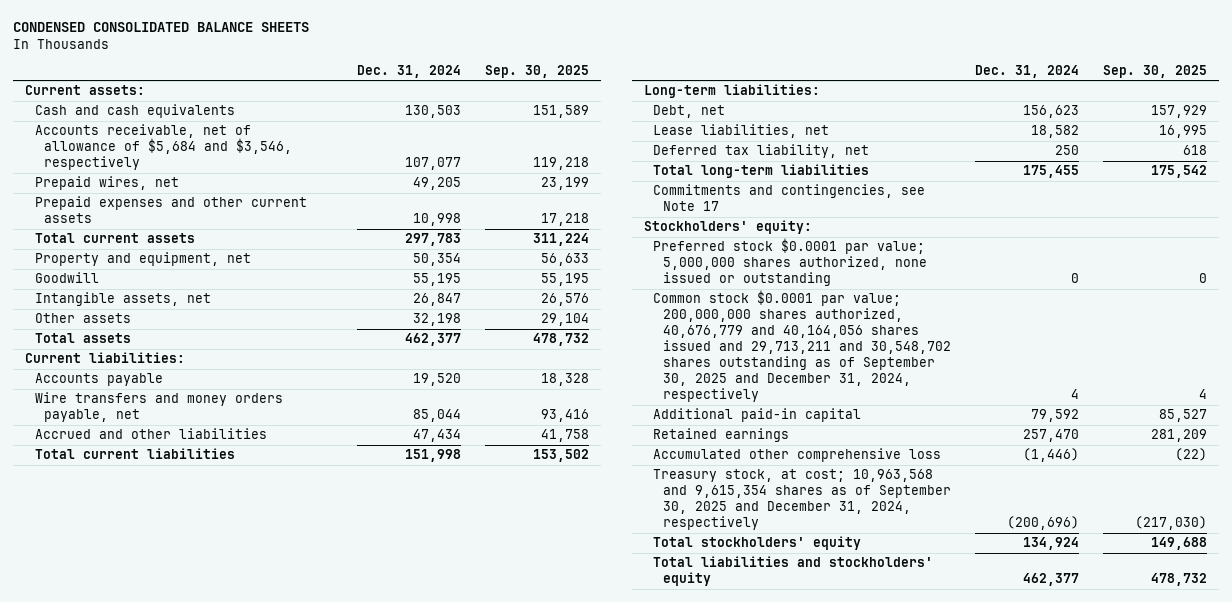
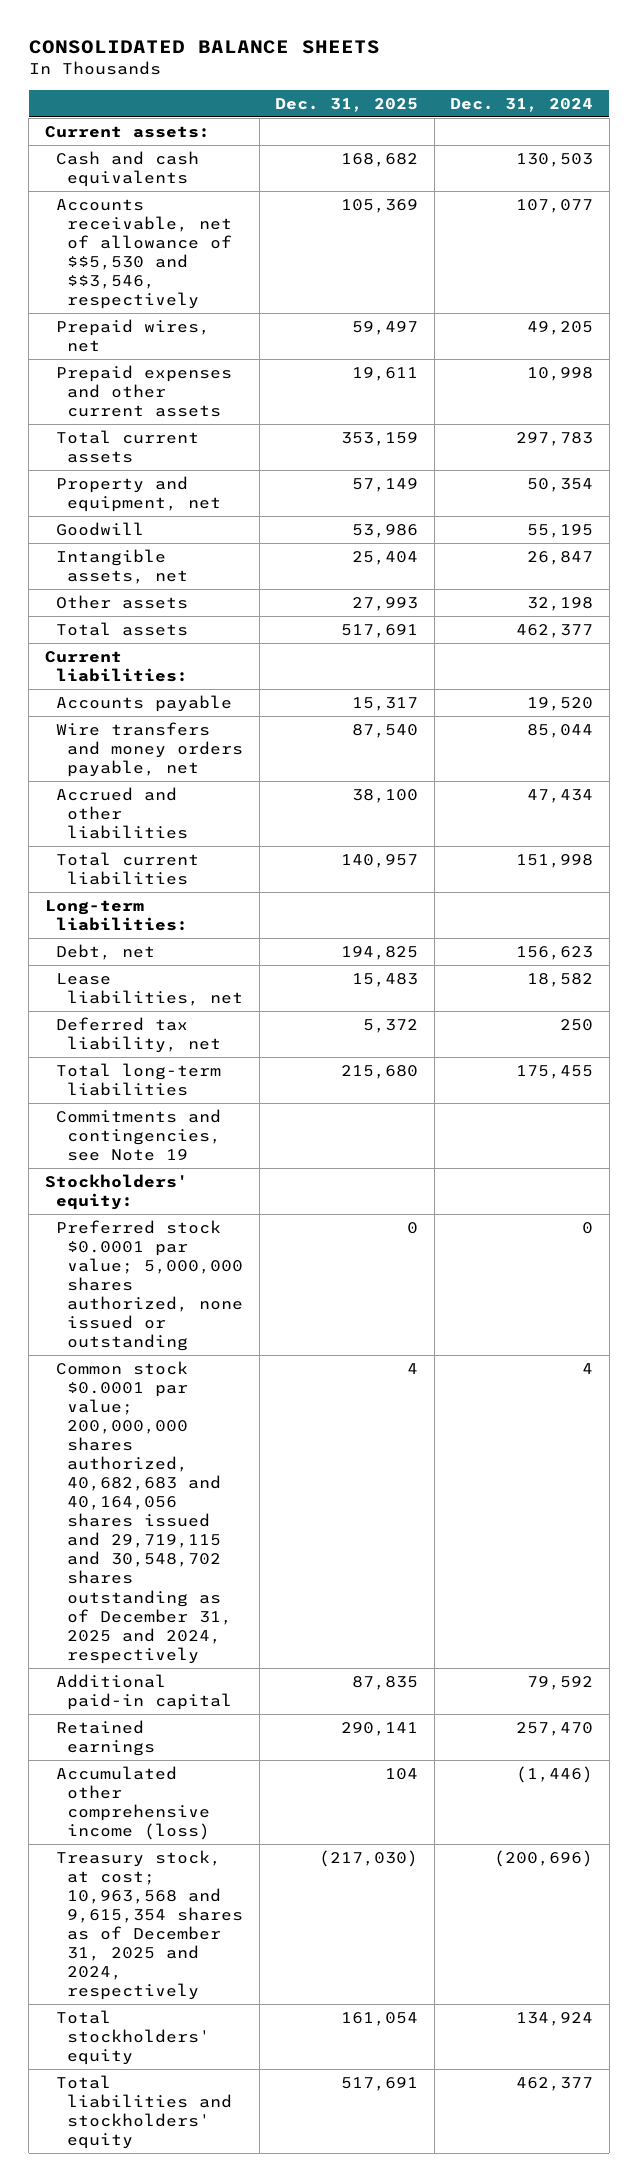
- CONDENSED CONSOLIDATED BALANCE SHEETS
+ CONSOLIDATED BALANCE SHEETS
- | Dec. 31, 2024 | Sep. 30, 2025
+ | Dec. 31, 2025 | Dec. 31, 2024
- Accounts receivable, net of allowance of $5,684 and $3,546, respectively | 107,077 | 119,218
+ Accounts receivable, net of allowance of $$5,530 and $$3,546, respectively | 105,369 | 107,077
- Commitments and contingencies, see Note 17
+ Commitments and contingencies, see Note 19
- Common stock $0.0001 par value; 200,000,000 shares authorized, 40,676,779 and 40,164,056 shares issued and 29,713,211 and 30,548,702 shares outstanding as of September 30, 2025 and December 31, 2024, respectively | 4 | 4
+ Common stock $0.0001 par value; 200,000,000 shares authorized, 40,682,683 and 40,164,056 shares issued and 29,719,115 and 30,548,702 shares outstanding as of December 31, 2025 and 2024, respectively | 4 | 4
- Accumulated other comprehensive loss | (1,446) | (22)
- Treasury stock, at cost; 10,963,568 and 9,615,354 shares as of September 30, 2025 and December 31, 2024, respectively | (200,696) | (217,030)
+ Accumulated other comprehensive income (loss) | 104 | (1,446)
+ Treasury stock, at cost; 10,963,568 and 9,615,354 shares as of December 31, 2025 and 2024, respectively | (217,030) | (200,696)

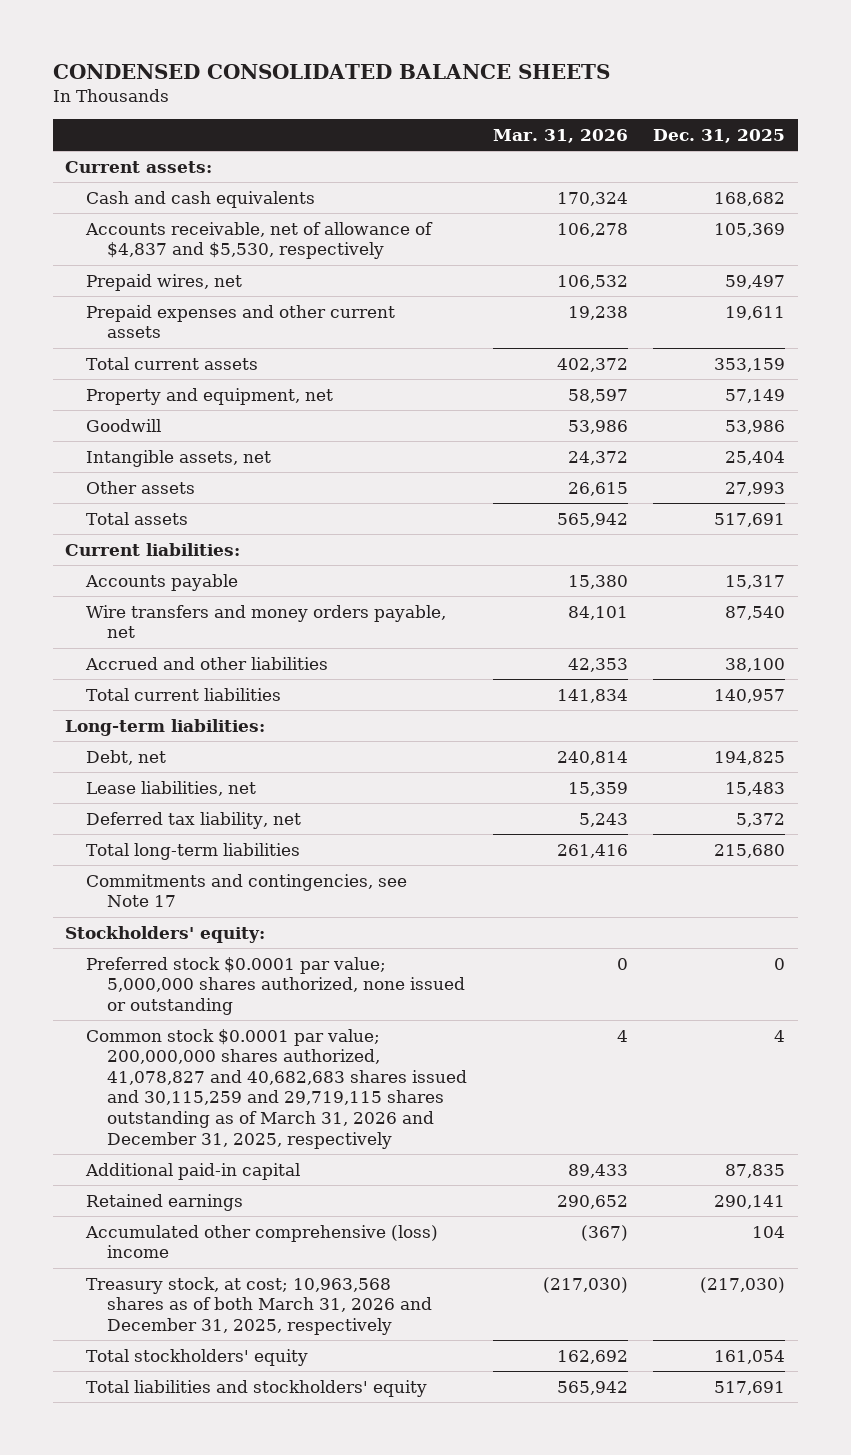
- CONSOLIDATED BALANCE SHEETS
+ CONDENSED CONSOLIDATED BALANCE SHEETS
- | Dec. 31, 2025 | Dec. 31, 2024
+ | Mar. 31, 2026 | Dec. 31, 2025
- Accounts receivable, net of allowance of $$5,530 and $$3,546, respectively | 105,369 | 107,077
+ Accounts receivable, net of allowance of $4,837 and $5,530, respectively | 106,278 | 105,369
- Commitments and contingencies, see Note 19
+ Commitments and contingencies, see Note 17
- Common stock $0.0001 par value; 200,000,000 shares authorized, 40,682,683 and 40,164,056 shares issued and 29,719,115 and 30,548,702 shares outstanding as of December 31, 2025 and 2024, respectively | 4 | 4
+ Common stock $0.0001 par value; 200,000,000 shares authorized, 41,078,827 and 40,682,683 shares issued and 30,115,259 and 29,719,115 shares outstanding as of March 31, 2026 and December 31, 2025, respectively | 4 | 4
- Accumulated other comprehensive income (loss) | 104 | (1,446)
- Treasury stock, at cost; 10,963,568 and 9,615,354 shares as of December 31, 2025 and 2024, respectively | (217,030) | (200,696)
+ Accumulated other comprehensive (loss) income | (367) | 104
+ Treasury stock, at cost; 10,963,568 shares as of both March 31, 2026 and December 31, 2025, respectively | (217,030) | (217,030)

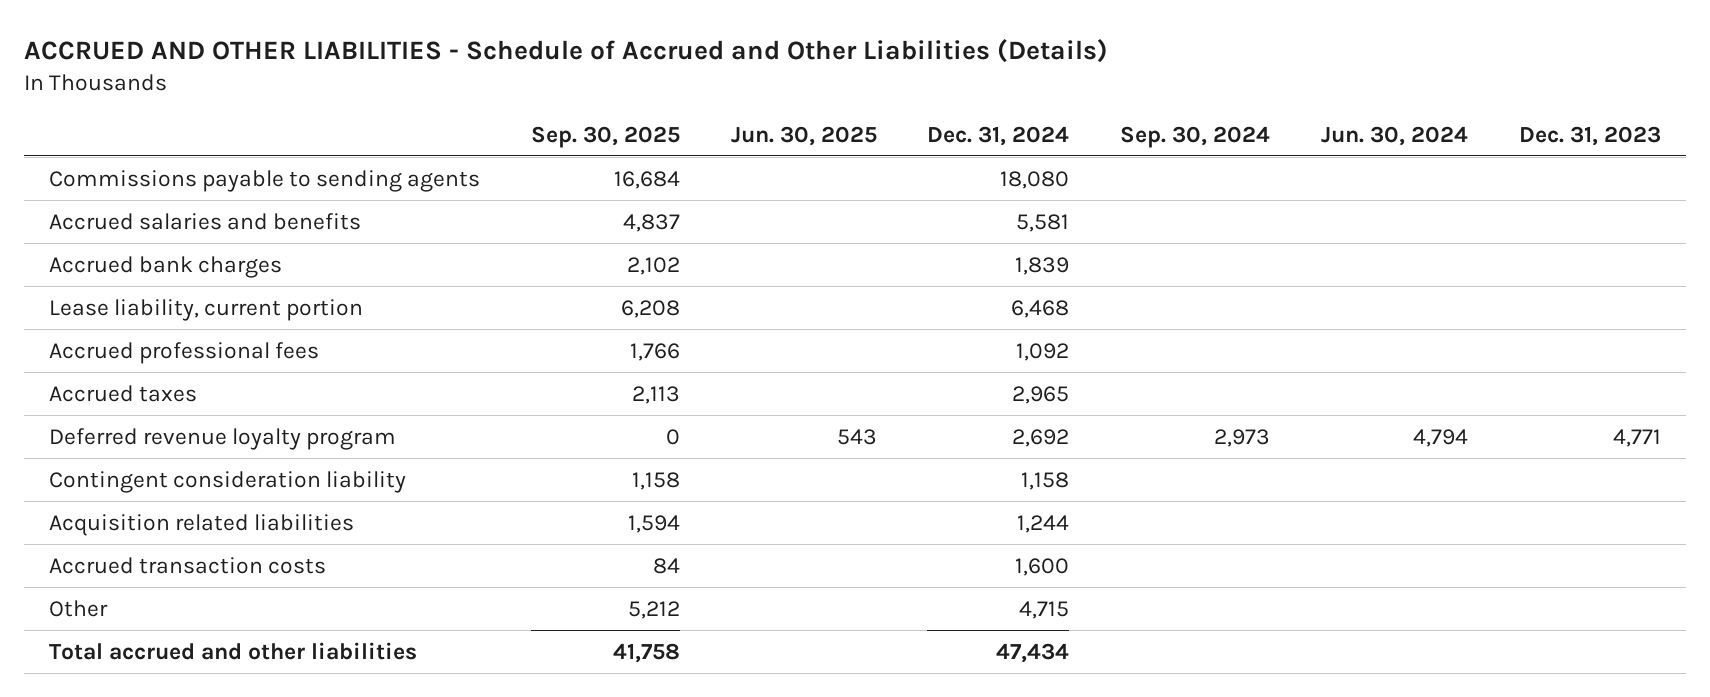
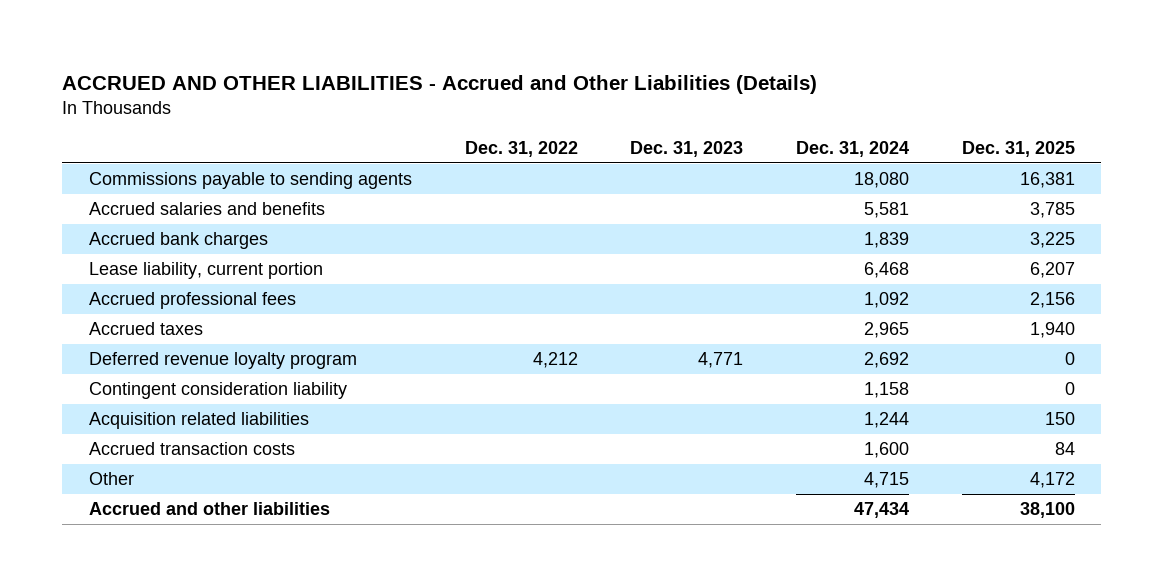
- ACCRUED AND OTHER LIABILITIES - Schedule of Accrued and Other Liabilities (Details)
+ ACCRUED AND OTHER LIABILITIES - Accrued and Other Liabilities (Details)
- | Sep. 30, 2025 | Jun. 30, 2025 | Dec. 31, 2024 | Sep. 30, 2024 | Jun. 30, 2024 | Dec. 31, 2023
+ | Dec. 31, 2022 | Dec. 31, 2023 | Dec. 31, 2024 | Dec. 31, 2025
- Total accrued and other liabilities | 41,758 | | 47,434 | | |
+ Accrued and other liabilities | | | 47,434 | 38,100

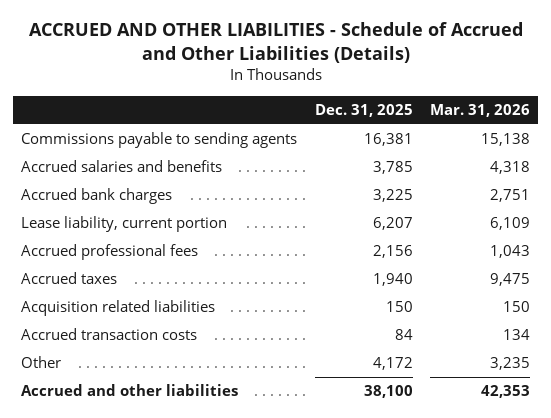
- ACCRUED AND OTHER LIABILITIES - Accrued and Other Liabilities (Details)
+ ACCRUED AND OTHER LIABILITIES - Schedule of Accrued and Other Liabilities (Details)
- | Dec. 31, 2022 | Dec. 31, 2023 | Dec. 31, 2024 | Dec. 31, 2025
+ | Dec. 31, 2025 | Mar. 31, 2026
- Deferred revenue loyalty program | 4,212 | 4,771 | 2,692 | 0
- Contingent consideration liability | | | 1,158 | 0

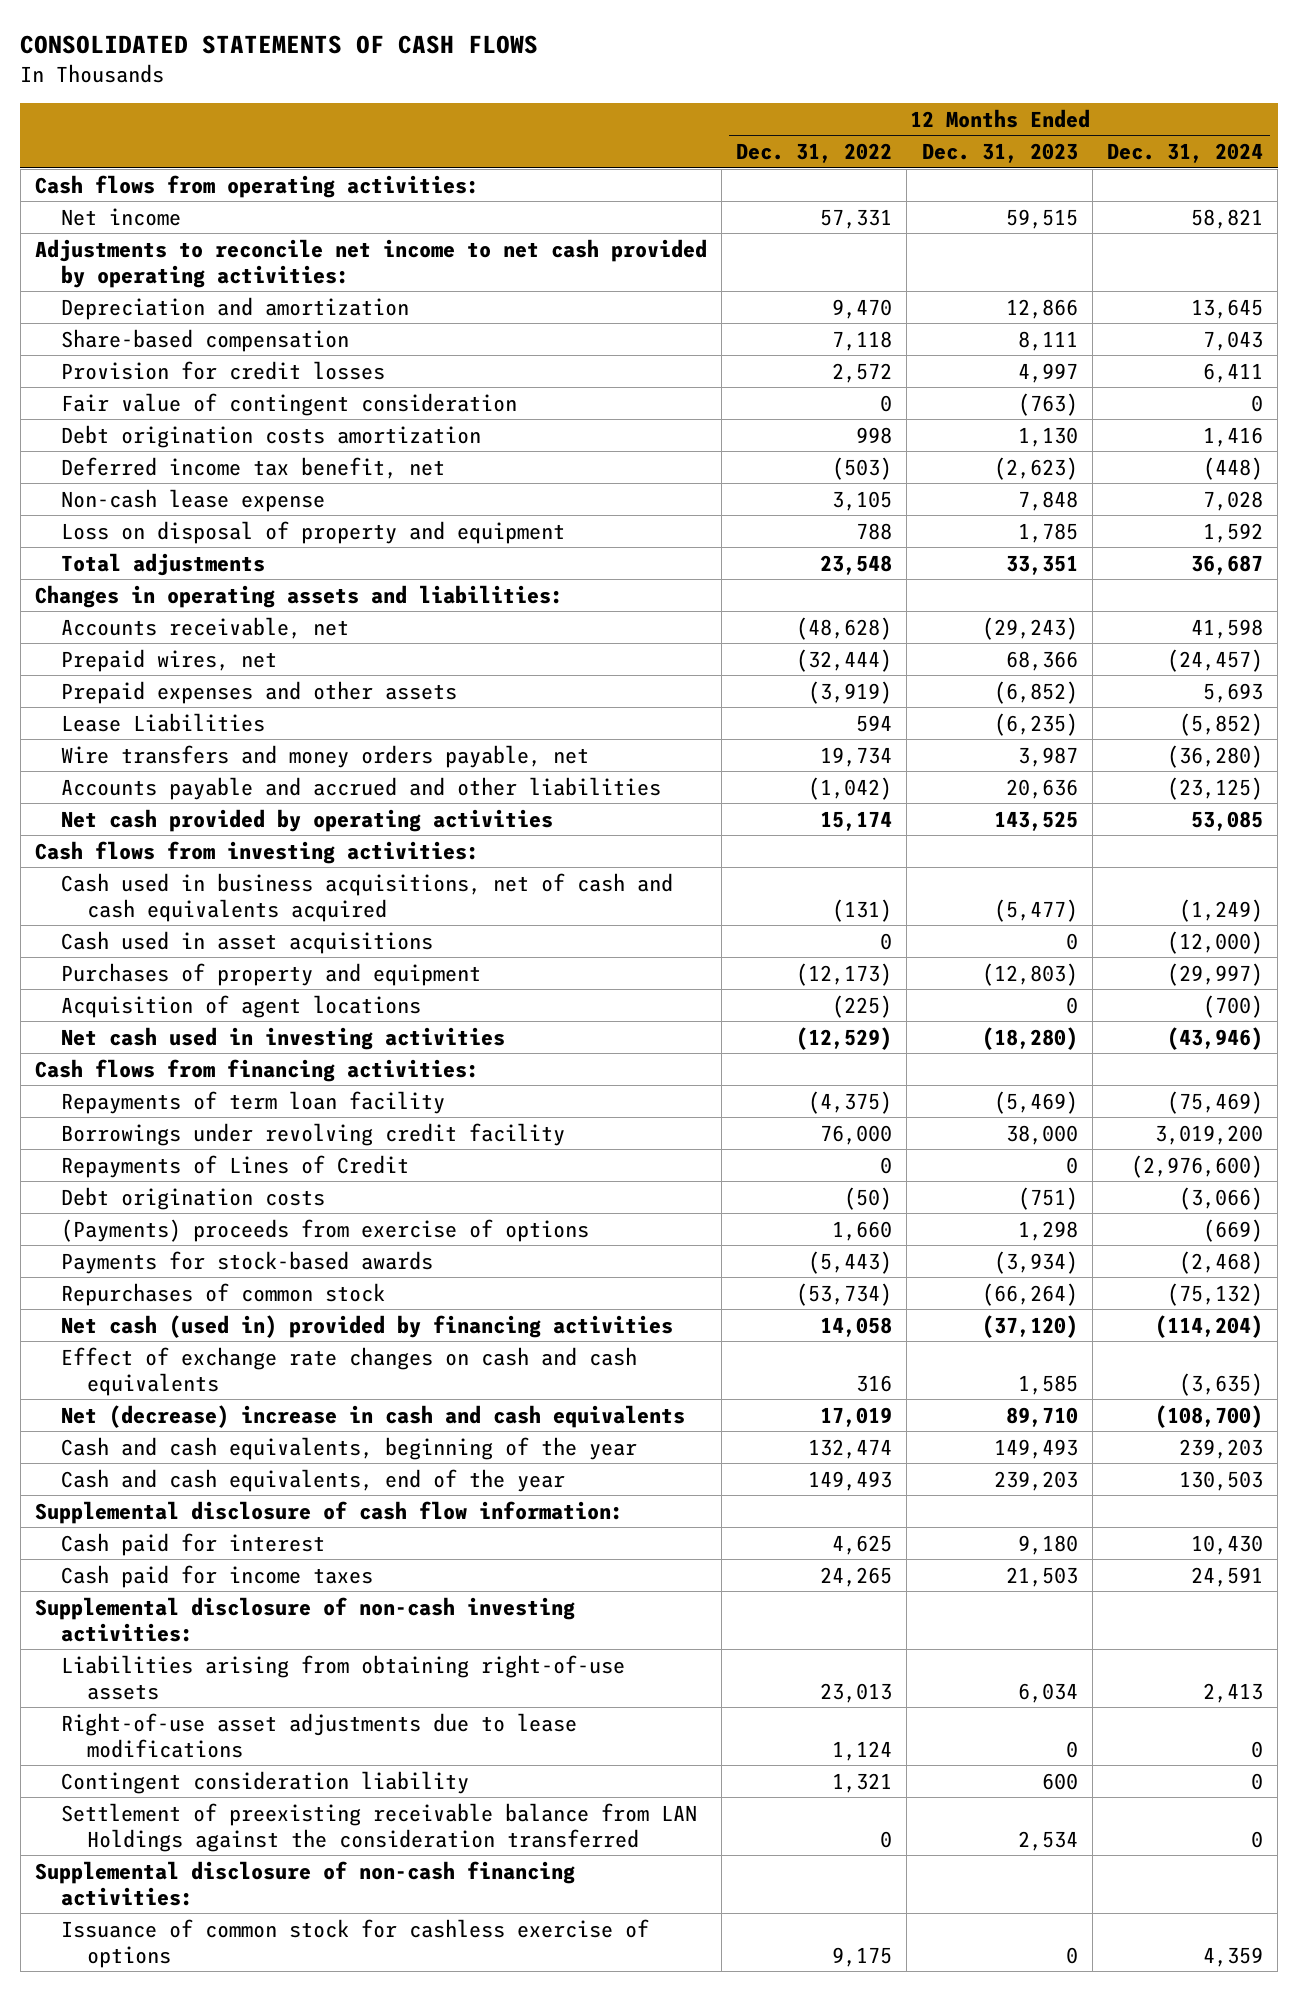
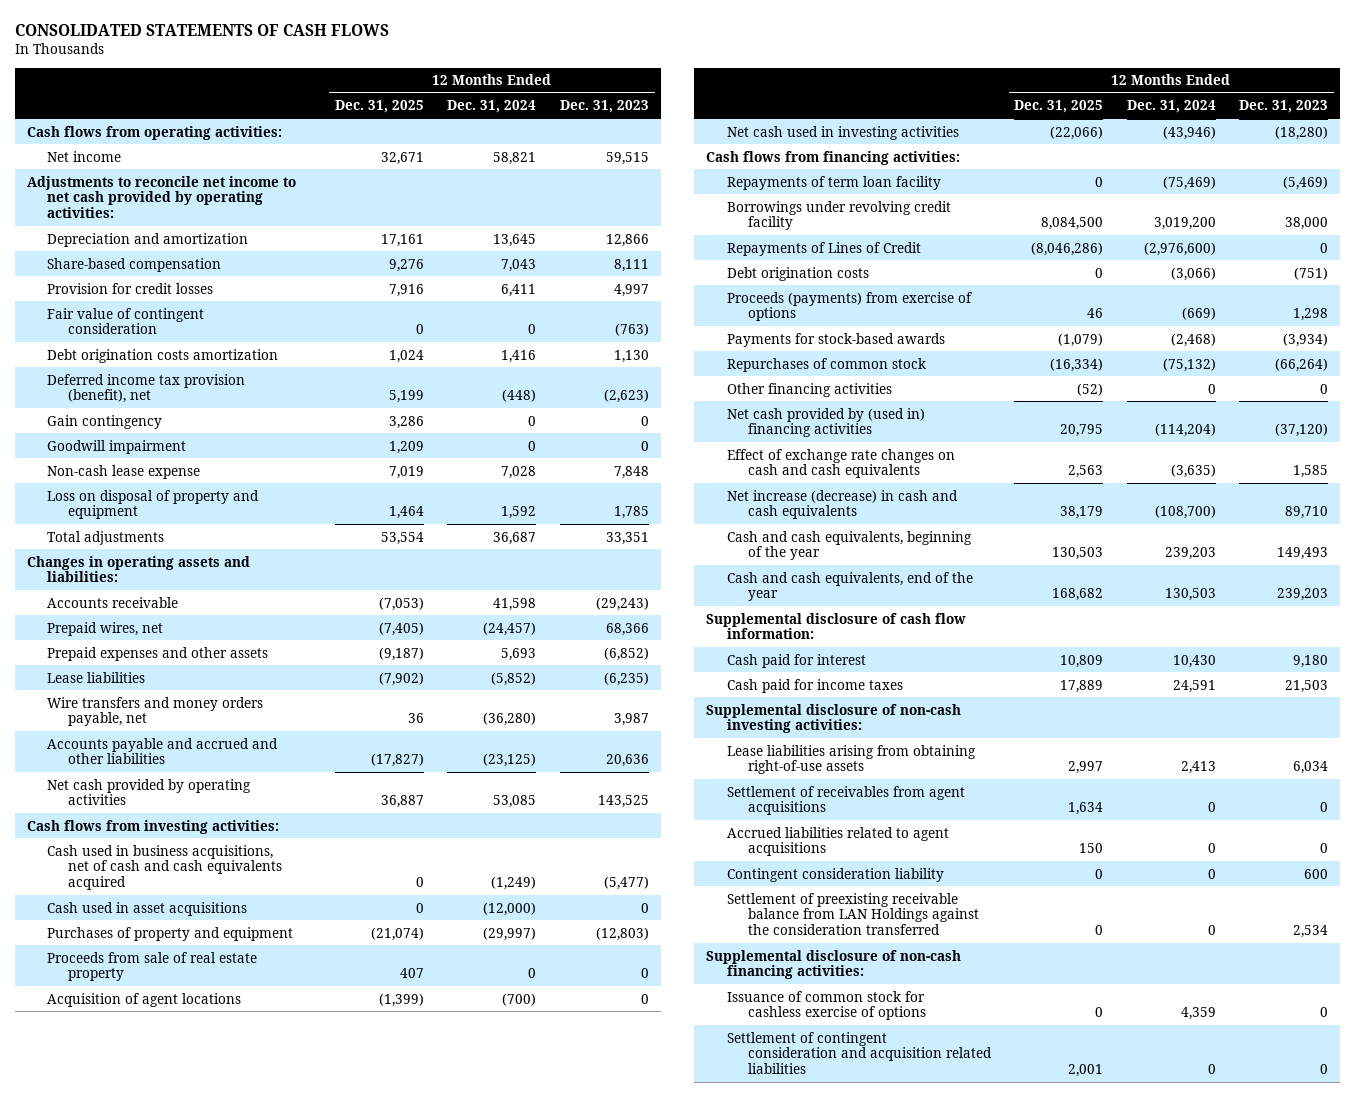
- | 12 Months Ended Dec. 31, 2022 | 12 Months Ended Dec. 31, 2023 | 12 Months Ended Dec. 31, 2024
+ | 12 Months Ended Dec. 31, 2025 | 12 Months Ended Dec. 31, 2024 | 12 Months Ended Dec. 31, 2023
- Deferred income tax benefit, net | (503) | (2,623) | (448)
+ Deferred income tax provision (benefit), net | 5,199 | (448) | (2,623)
+ Gain contingency | 3,286 | 0 | 0
+ Goodwill impairment | 1,209 | 0 | 0
- Accounts receivable, net | (48,628) | (29,243) | 41,598
+ Accounts receivable | (7,053) | 41,598 | (29,243)
- Lease Liabilities | 594 | (6,235) | (5,852)
+ Lease liabilities | (7,902) | (5,852) | (6,235)
+ Proceeds from sale of real estate property | 407 | 0 | 0
- (Payments) proceeds from exercise of options | 1,660 | 1,298 | (669)
+ Proceeds (payments) from exercise of options | 46 | (669) | 1,298
- Net cash (used in) provided by financing activities | 14,058 | (37,120) | (114,204)
+ Other financing activities | (52) | 0 | 0
+ Net cash provided by (used in) financing activities | 20,795 | (114,204) | (37,120)
- Net (decrease) increase in cash and cash equivalents | 17,019 | 89,710 | (108,700)
+ Net increase (decrease) in cash and cash equivalents | 38,179 | (108,700) | 89,710
- Liabilities arising from obtaining right-of-use assets | 23,013 | 6,034 | 2,413
- Right-of-use asset adjustments due to lease modifications | 1,124 | 0 | 0
+ Lease liabilities arising from obtaining right-of-use assets | 2,997 | 2,413 | 6,034
+ Settlement of receivables from agent acquisitions | 1,634 | 0 | 0
+ Accrued liabilities related to agent acquisitions | 150 | 0 | 0
+ Settlement of contingent consideration and acquisition related liabilities | 2,001 | 0 | 0

